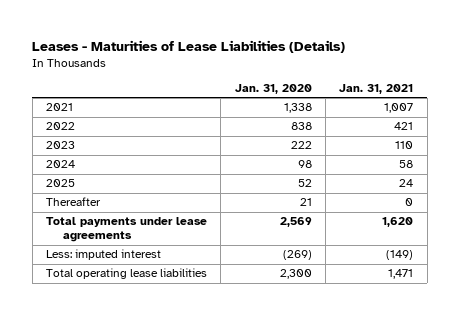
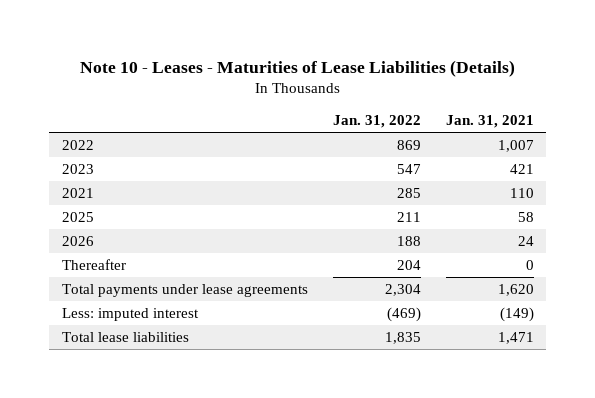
- Leases - Maturities of Lease Liabilities (Details)
+ Note 10 - Leases - Maturities of Lease Liabilities (Details)
- | Jan. 31, 2020 | Jan. 31, 2021
+ | Jan. 31, 2022 | Jan. 31, 2021
- 2021 | 1,338 | 1,007
- 2022 | 838 | 421
- 2023 | 222 | 110
- 2024 | 98 | 58
- 2025 | 52 | 24
+ 2022 | 869 | 1,007
+ 2023 | 547 | 421
+ 2021 | 285 | 110
+ 2025 | 211 | 58
+ 2026 | 188 | 24
- Total operating lease liabilities | 2,300 | 1,471
+ Total lease liabilities | 1,835 | 1,471

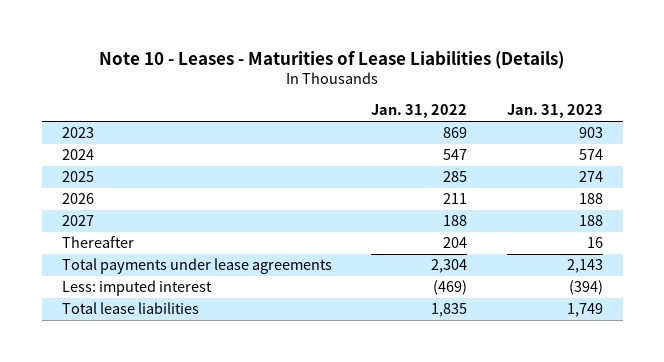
- | Jan. 31, 2022 | Jan. 31, 2021
+ | Jan. 31, 2022 | Jan. 31, 2023
- 2022 | 869 | 1,007
- 2023 | 547 | 421
- 2021 | 285 | 110
- 2025 | 211 | 58
- 2026 | 188 | 24
+ 2023 | 869 | 903
+ 2024 | 547 | 574
+ 2025 | 285 | 274
+ 2026 | 211 | 188
+ 2027 | 188 | 188

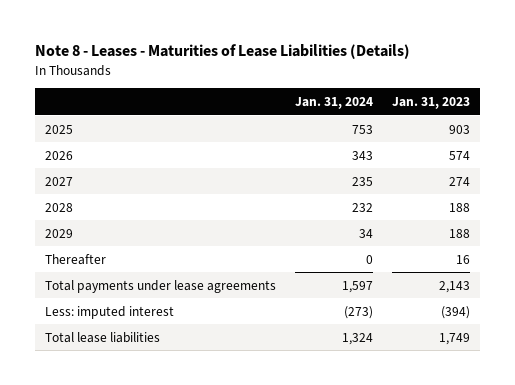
- Note 10 - Leases - Maturities of Lease Liabilities (Details)
+ Note 8 - Leases - Maturities of Lease Liabilities (Details)
- | Jan. 31, 2022 | Jan. 31, 2023
+ | Jan. 31, 2024 | Jan. 31, 2023
- 2023 | 869 | 903
- 2024 | 547 | 574
- 2025 | 285 | 274
- 2026 | 211 | 188
- 2027 | 188 | 188
+ 2025 | 753 | 903
+ 2026 | 343 | 574
+ 2027 | 235 | 274
+ 2028 | 232 | 188
+ 2029 | 34 | 188

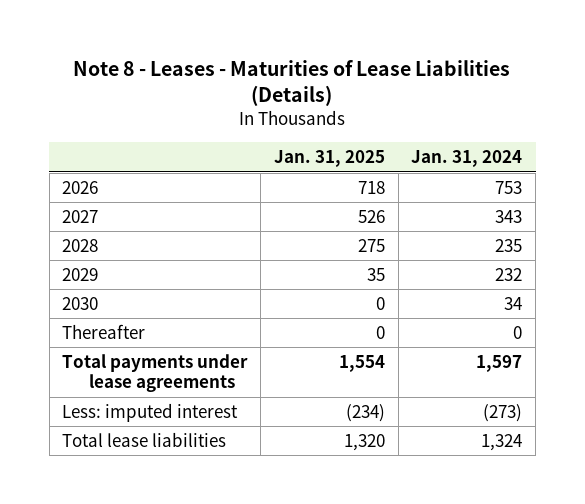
- | Jan. 31, 2024 | Jan. 31, 2023
+ | Jan. 31, 2025 | Jan. 31, 2024
- 2025 | 753 | 903
- 2026 | 343 | 574
- 2027 | 235 | 274
- 2028 | 232 | 188
- 2029 | 34 | 188
+ 2026 | 718 | 753
+ 2027 | 526 | 343
+ 2028 | 275 | 235
+ 2029 | 35 | 232
+ 2030 | 0 | 34

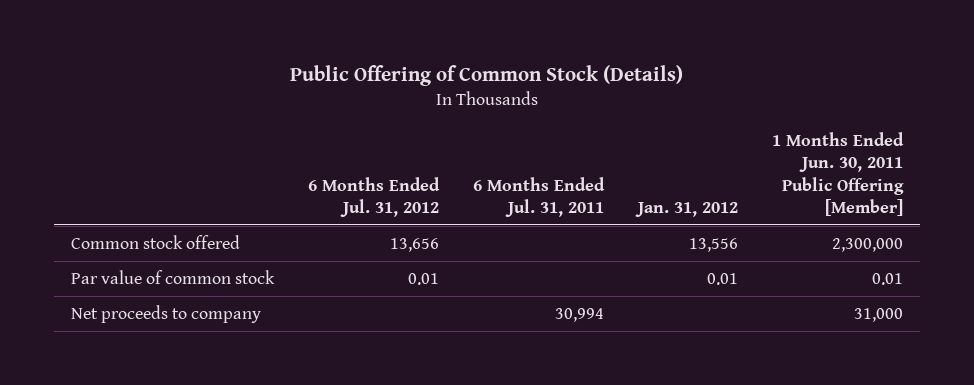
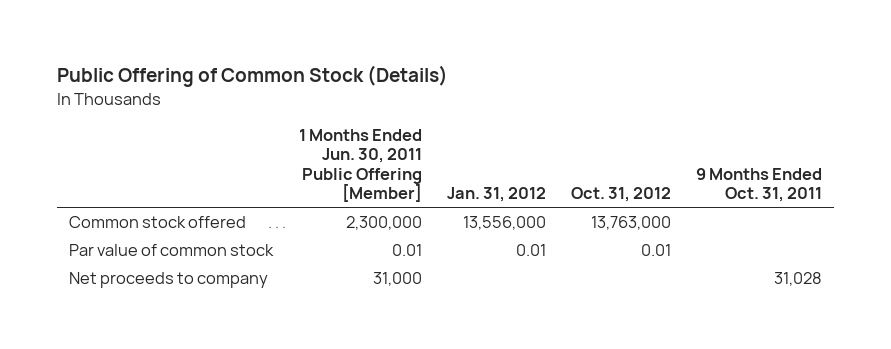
- | 6 Months Ended Jul. 31, 2012 | 6 Months Ended Jul. 31, 2011 | Jan. 31, 2012 | 1 Months Ended Jun. 30, 2011 Public Offering [Member]
+ | 1 Months Ended Jun. 30, 2011 Public Offering [Member] | Jan. 31, 2012 | Oct. 31, 2012 | 9 Months Ended Oct. 31, 2011
- Common stock offered | 13,656 | | 13,556 | 2,300,000
+ Common stock offered | 2,300,000 | 13,556,000 | 13,763,000 |

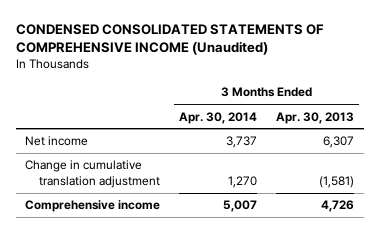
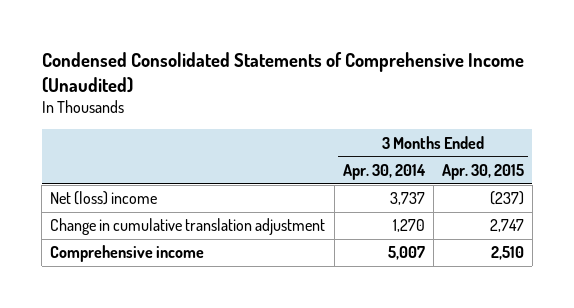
- CONDENSED CONSOLIDATED STATEMENTS OF COMPREHENSIVE INCOME (Unaudited)
+ Condensed Consolidated Statements of Comprehensive Income (Unaudited)
- | 3 Months Ended Apr. 30, 2014 | 3 Months Ended Apr. 30, 2013
+ | 3 Months Ended Apr. 30, 2014 | 3 Months Ended Apr. 30, 2015
- Net income | 3,737 | 6,307
+ Net (loss) income | 3,737 | (237)

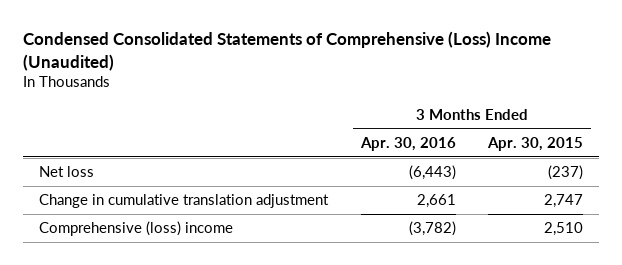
- Condensed Consolidated Statements of Comprehensive Income (Unaudited)
+ Condensed Consolidated Statements of Comprehensive (Loss) Income (Unaudited)
- | 3 Months Ended Apr. 30, 2014 | 3 Months Ended Apr. 30, 2015
+ | 3 Months Ended Apr. 30, 2016 | 3 Months Ended Apr. 30, 2015
- Net (loss) income | 3,737 | (237)
+ Net loss | (6,443) | (237)
- Comprehensive income | 5,007 | 2,510
+ Comprehensive (loss) income | (3,782) | 2,510

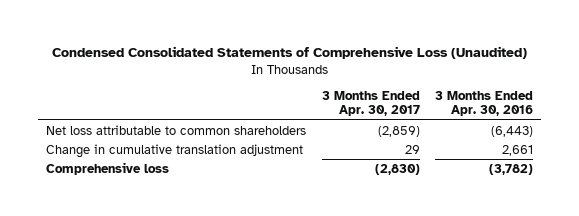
- Condensed Consolidated Statements of Comprehensive (Loss) Income (Unaudited)
+ Condensed Consolidated Statements of Comprehensive Loss (Unaudited)
- | 3 Months Ended Apr. 30, 2016 | 3 Months Ended Apr. 30, 2015
+ | 3 Months Ended Apr. 30, 2017 | 3 Months Ended Apr. 30, 2016
- Net loss | (6,443) | (237)
+ Net loss attributable to common shareholders | (2,859) | (6,443)
- Comprehensive (loss) income | (3,782) | 2,510
+ Comprehensive loss | (2,830) | (3,782)

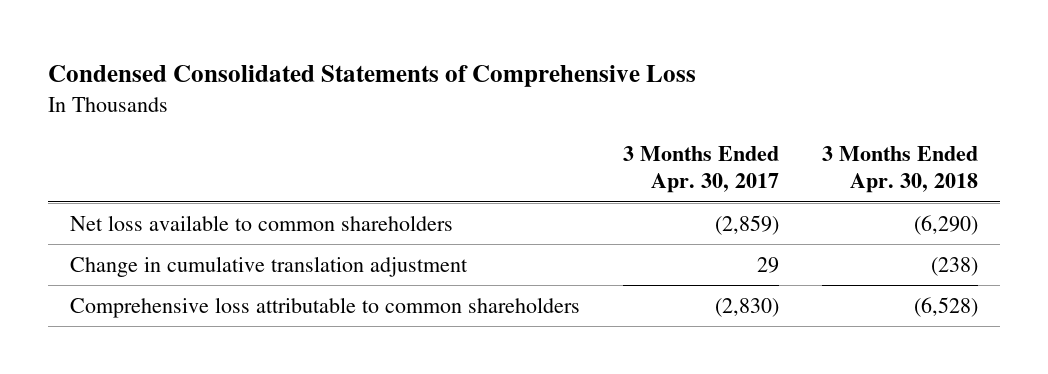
- Condensed Consolidated Statements of Comprehensive Loss (Unaudited)
+ Condensed Consolidated Statements of Comprehensive Loss
- | 3 Months Ended Apr. 30, 2017 | 3 Months Ended Apr. 30, 2016
+ | 3 Months Ended Apr. 30, 2017 | 3 Months Ended Apr. 30, 2018
- Net loss attributable to common shareholders | (2,859) | (6,443)
+ Net loss available to common shareholders | (2,859) | (6,290)
- Comprehensive loss | (2,830) | (3,782)
+ Comprehensive loss attributable to common shareholders | (2,830) | (6,528)

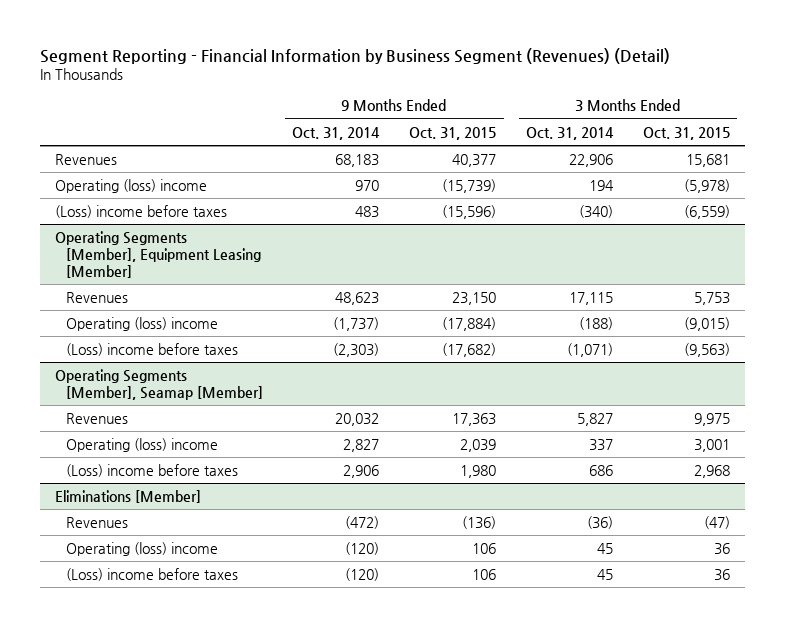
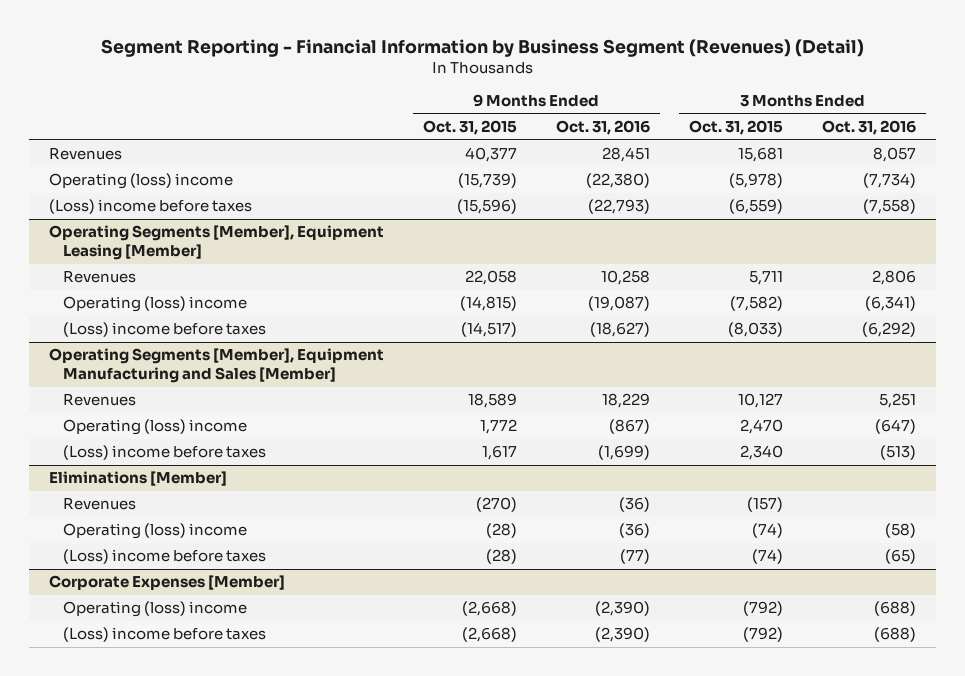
- | 9 Months Ended Oct. 31, 2014 | 9 Months Ended Oct. 31, 2015 | 3 Months Ended Oct. 31, 2014 | 3 Months Ended Oct. 31, 2015
+ | 9 Months Ended Oct. 31, 2015 | 9 Months Ended Oct. 31, 2016 | 3 Months Ended Oct. 31, 2015 | 3 Months Ended Oct. 31, 2016
@ Operating Segments [Member], Equipment Leasing [Member]
- Revenues | 48,623 | 23,150 | 17,115 | 5,753
- Operating (loss) income | (1,737) | (17,884) | (188) | (9,015)
- (Loss) income before taxes | (2,303) | (17,682) | (1,071) | (9,563)
- Operating Segments [Member], Seamap [Member]
- Revenues | 20,032 | 17,363 | 5,827 | 9,975
- Operating (loss) income | 2,827 | 2,039 | 337 | 3,001
- (Loss) income before taxes | 2,906 | 1,980 | 686 | 2,968
@ Operating Segments [Member], Equipment Leasing [Member]
+ Revenues | 22,058 | 10,258 | 5,711 | 2,806
+ Operating (loss) income | (14,815) | (19,087) | (7,582) | (6,341)
+ (Loss) income before taxes | (14,517) | (18,627) | (8,033) | (6,292)
+ Operating Segments [Member], Equipment Manufacturing and Sales [Member]
+ Revenues | 18,589 | 18,229 | 10,127 | 5,251
+ Operating (loss) income | 1,772 | (867) | 2,470 | (647)
+ (Loss) income before taxes | 1,617 | (1,699) | 2,340 | (513)
@ Eliminations [Member]
- Revenues | (472) | (136) | (36) | (47)
- Operating (loss) income | (120) | 106 | 45 | 36
- (Loss) income before taxes | (120) | 106 | 45 | 36
+ Revenues | (270) | (36) | (157) |
+ Operating (loss) income | (28) | (36) | (74) | (58)
+ (Loss) income before taxes | (28) | (77) | (74) | (65)
+ Corporate Expenses [Member]
+ Operating (loss) income | (2,668) | (2,390) | (792) | (688)
+ (Loss) income before taxes | (2,668) | (2,390) | (792) | (688)

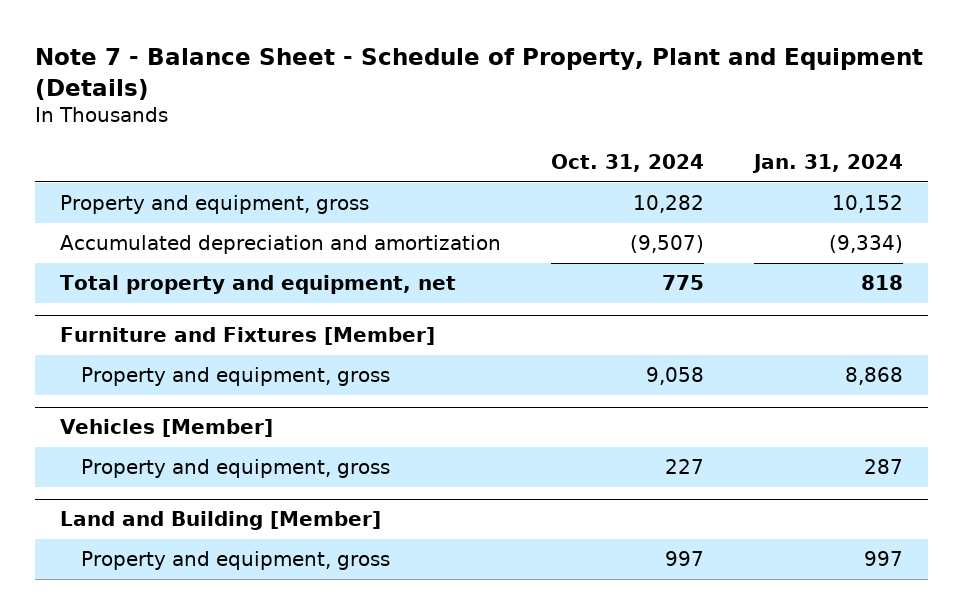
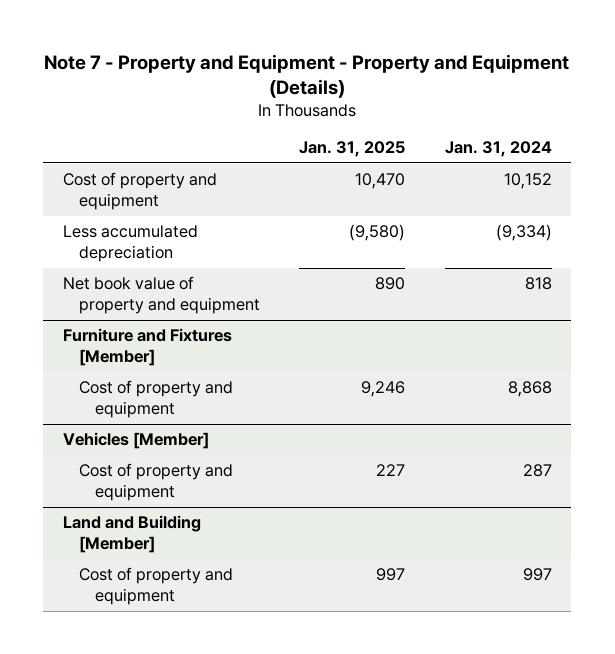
- Note 7 - Balance Sheet - Schedule of Property, Plant and Equipment (Details)
+ Note 7 - Property and Equipment - Property and Equipment (Details)
- | Oct. 31, 2024 | Jan. 31, 2024
+ | Jan. 31, 2025 | Jan. 31, 2024
- Property and equipment, gross | 10,282 | 10,152
- Accumulated depreciation and amortization | (9,507) | (9,334)
- Total property and equipment, net | 775 | 818
+ Cost of property and equipment | 10,470 | 10,152
+ Less accumulated depreciation | (9,580) | (9,334)
+ Net book value of property and equipment | 890 | 818
@ Furniture and Fixtures [Member]
- Property and equipment, gross | 9,058 | 8,868
+ Cost of property and equipment | 9,246 | 8,868
@ Vehicles [Member]
- Property and equipment, gross | 227 | 287
+ Cost of property and equipment | 227 | 287
@ Land and Building [Member]
- Property and equipment, gross | 997 | 997
+ Cost of property and equipment | 997 | 997

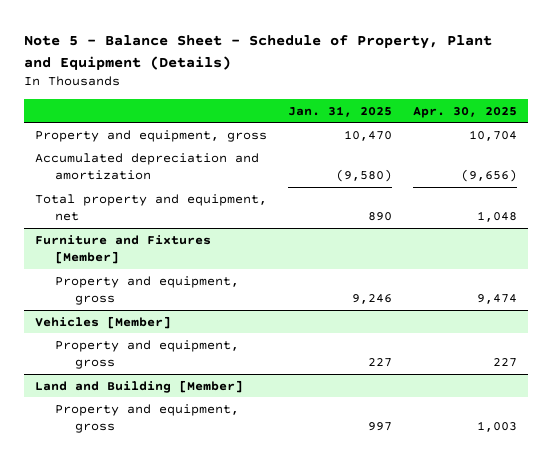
- Note 7 - Property and Equipment - Property and Equipment (Details)
+ Note 5 - Balance Sheet - Schedule of Property, Plant and Equipment (Details)
- | Jan. 31, 2025 | Jan. 31, 2024
+ | Jan. 31, 2025 | Apr. 30, 2025
- Cost of property and equipment | 10,470 | 10,152
- Less accumulated depreciation | (9,580) | (9,334)
- Net book value of property and equipment | 890 | 818
+ Property and equipment, gross | 10,470 | 10,704
+ Accumulated depreciation and amortization | (9,580) | (9,656)
+ Total property and equipment, net | 890 | 1,048
@ Furniture and Fixtures [Member]
- Cost of property and equipment | 9,246 | 8,868
+ Property and equipment, gross | 9,246 | 9,474
@ Vehicles [Member]
- Cost of property and equipment | 227 | 287
+ Property and equipment, gross | 227 | 227
@ Land and Building [Member]
- Cost of property and equipment | 997 | 997
+ Property and equipment, gross | 997 | 1,003

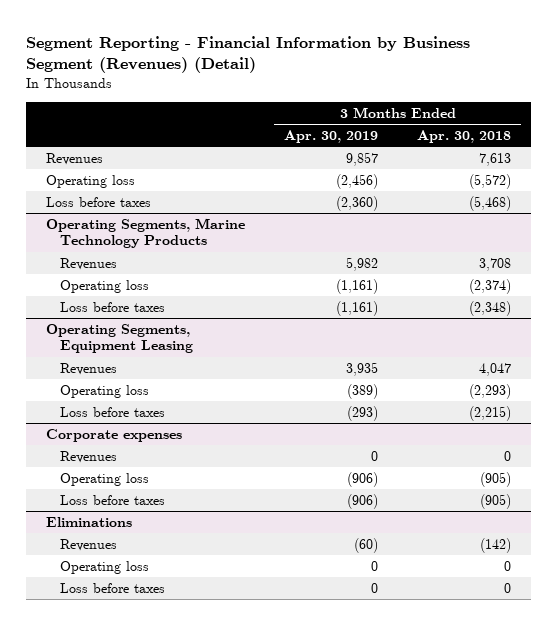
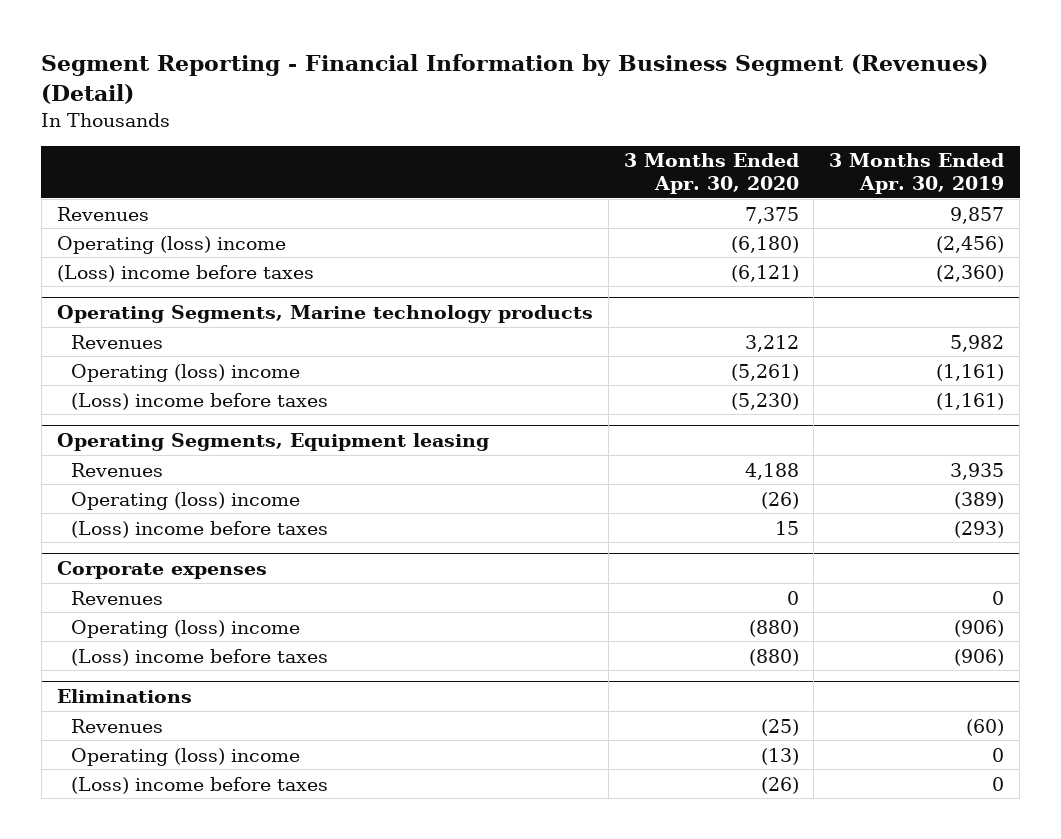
- | 3 Months Ended Apr. 30, 2019 | 3 Months Ended Apr. 30, 2018
+ | 3 Months Ended Apr. 30, 2020 | 3 Months Ended Apr. 30, 2019
- Operating loss | (2,456) | (5,572)
- Loss before taxes | (2,360) | (5,468)
- Operating Segments, Marine Technology Products
+ Operating (loss) income | (6,180) | (2,456)
+ (Loss) income before taxes | (6,121) | (2,360)
+ Operating Segments, Marine technology products
- Operating loss | (1,161) | (2,374)
- Loss before taxes | (1,161) | (2,348)
- Operating Segments, Equipment Leasing
+ Operating (loss) income | (5,261) | (1,161)
+ (Loss) income before taxes | (5,230) | (1,161)
+ Operating Segments, Equipment leasing
- Operating loss | (389) | (2,293)
- Loss before taxes | (293) | (2,215)
+ Operating (loss) income | (26) | (389)
+ (Loss) income before taxes | 15 | (293)
@ Corporate expenses
- Operating loss | (906) | (905)
- Loss before taxes | (906) | (905)
+ Operating (loss) income | (880) | (906)
+ (Loss) income before taxes | (880) | (906)
@ Eliminations
- Operating loss | 0 | 0
- Loss before taxes | 0 | 0
+ Operating (loss) income | (13) | 0
+ (Loss) income before taxes | (26) | 0

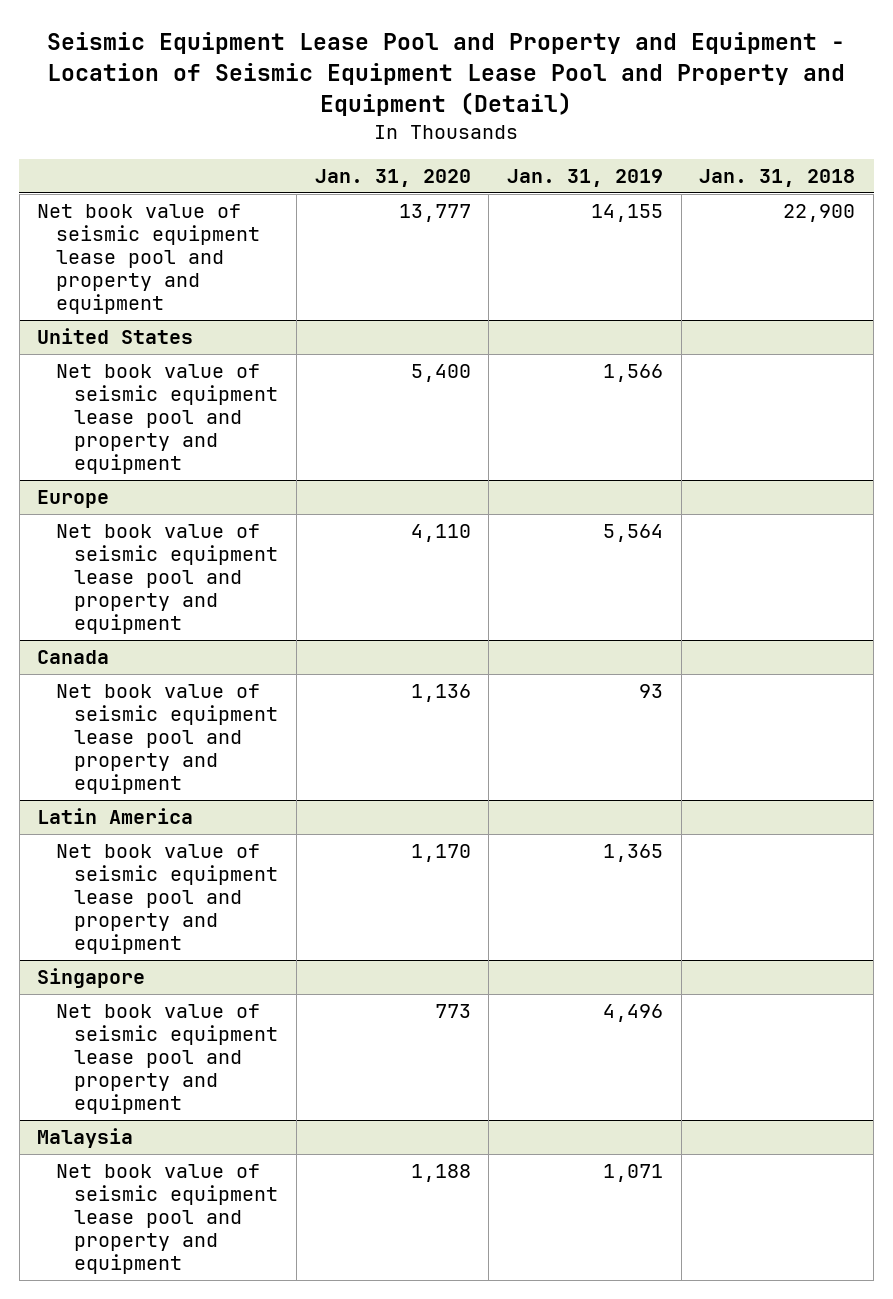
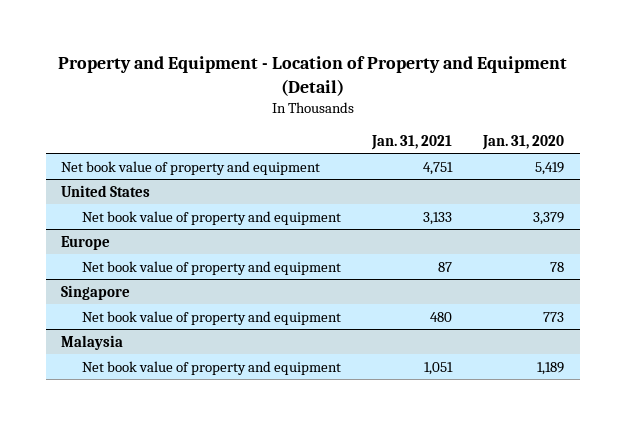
- Seismic Equipment Lease Pool and Property and Equipment - Location of Seismic Equipment Lease Pool and Property and Equipment (Detail)
+ Property and Equipment - Location of Property and Equipment (Detail)
- | Jan. 31, 2020 | Jan. 31, 2019 | Jan. 31, 2018
+ | Jan. 31, 2021 | Jan. 31, 2020
- Net book value of seismic equipment lease pool and property and equipment | 13,777 | 14,155 | 22,900
+ Net book value of property and equipment | 4,751 | 5,419
@ United States
- Net book value of seismic equipment lease pool and property and equipment | 5,400 | 1,566 |
+ Net book value of property and equipment | 3,133 | 3,379
@ Europe
- Net book value of seismic equipment lease pool and property and equipment | 4,110 | 5,564 |
- Canada
- Net book value of seismic equipment lease pool and property and equipment | 1,136 | 93 |
- Latin America
- Net book value of seismic equipment lease pool and property and equipment | 1,170 | 1,365 |
@ Europe
+ Net book value of property and equipment | 87 | 78
@ Singapore
- Net book value of seismic equipment lease pool and property and equipment | 773 | 4,496 |
+ Net book value of property and equipment | 480 | 773
@ Malaysia
- Net book value of seismic equipment lease pool and property and equipment | 1,188 | 1,071 |
+ Net book value of property and equipment | 1,051 | 1,189

